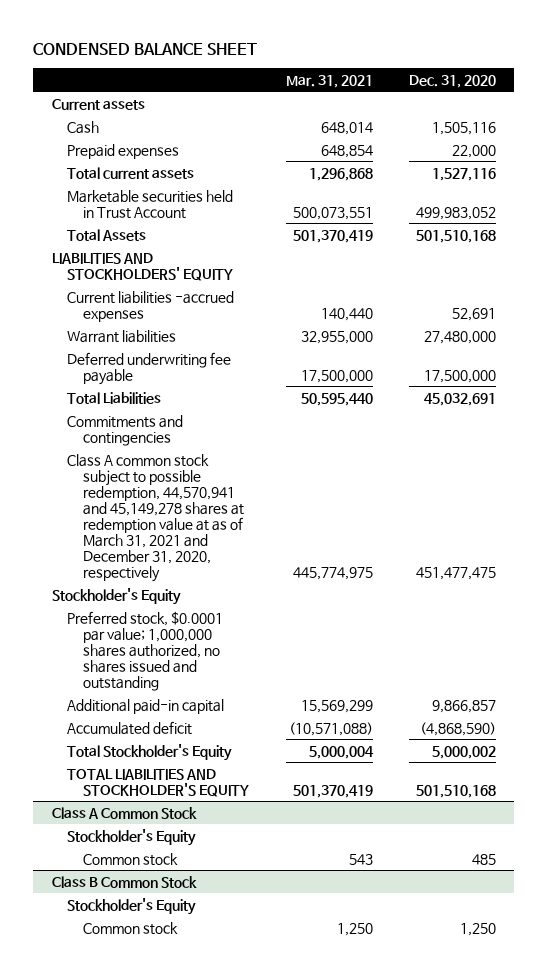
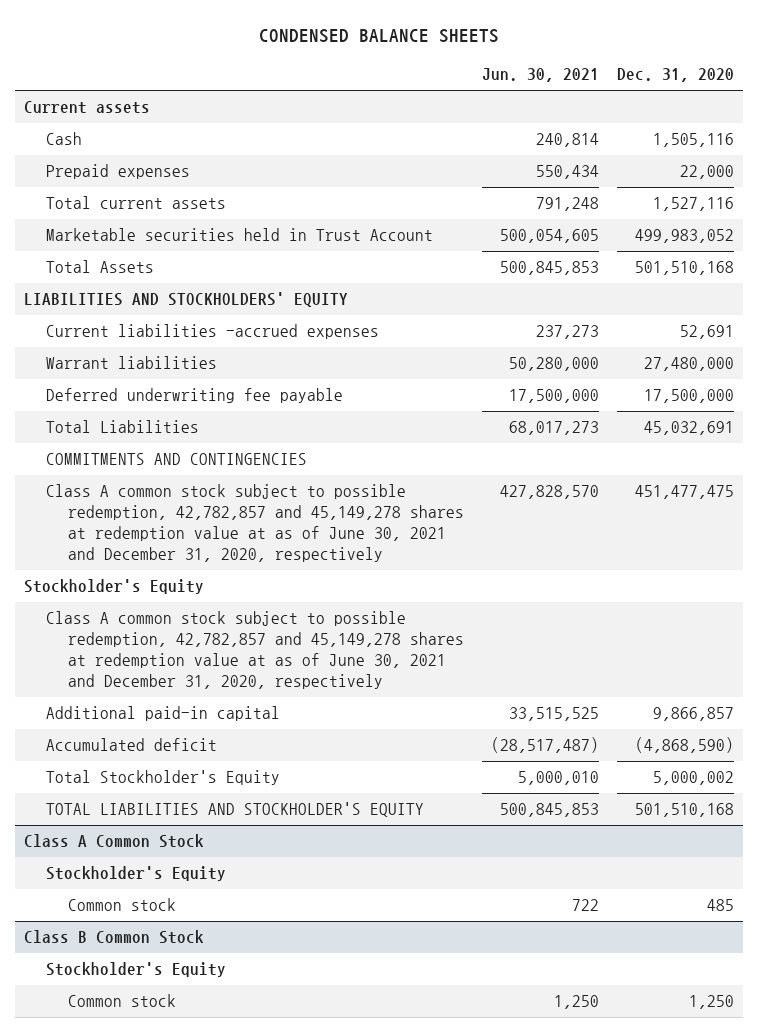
- CONDENSED BALANCE SHEET
+ CONDENSED BALANCE SHEETS
- | Mar. 31, 2021 | Dec. 31, 2020
+ | Jun. 30, 2021 | Dec. 31, 2020
- Commitments and contingencies
- Class A common stock subject to possible redemption, 44,570,941 and 45,149,278 shares at redemption value at as of March 31, 2021 and December 31, 2020, respectively | 445,774,975 | 451,477,475
+ COMMITMENTS AND CONTINGENCIES
+ Class A common stock subject to possible redemption, 42,782,857 and 45,149,278 shares at redemption value at as of June 30, 2021 and December 31, 2020, respectively | 427,828,570 | 451,477,475
- Preferred stock, $0.0001 par value; 1,000,000 shares authorized, no shares issued and outstanding
+ Class A common stock subject to possible redemption, 42,782,857 and 45,149,278 shares at redemption value at as of June 30, 2021 and December 31, 2020, respectively

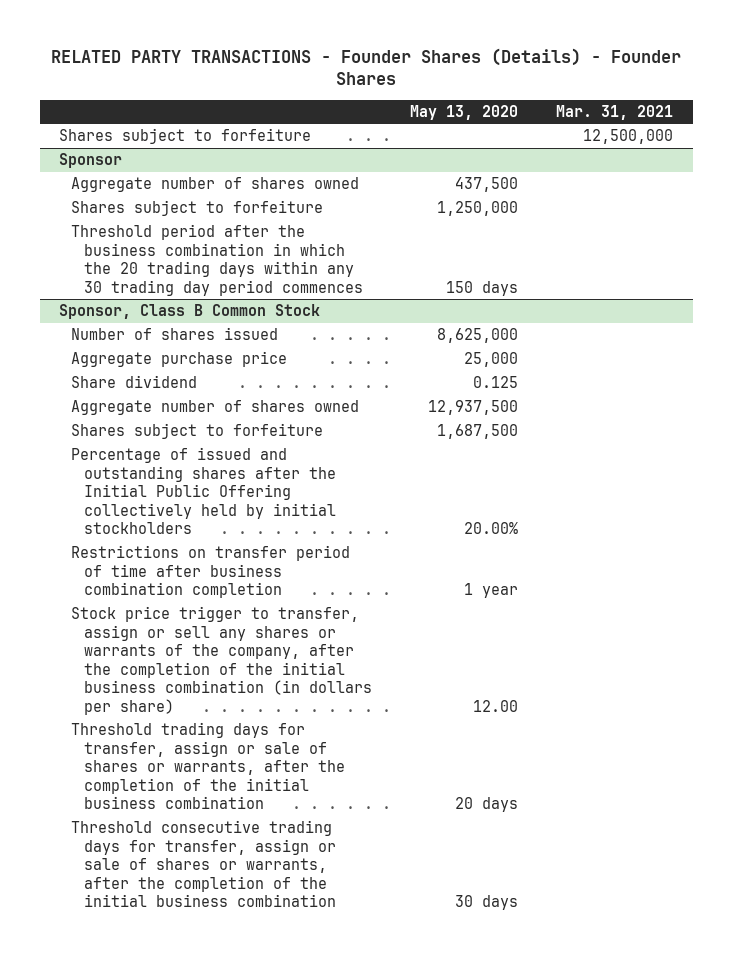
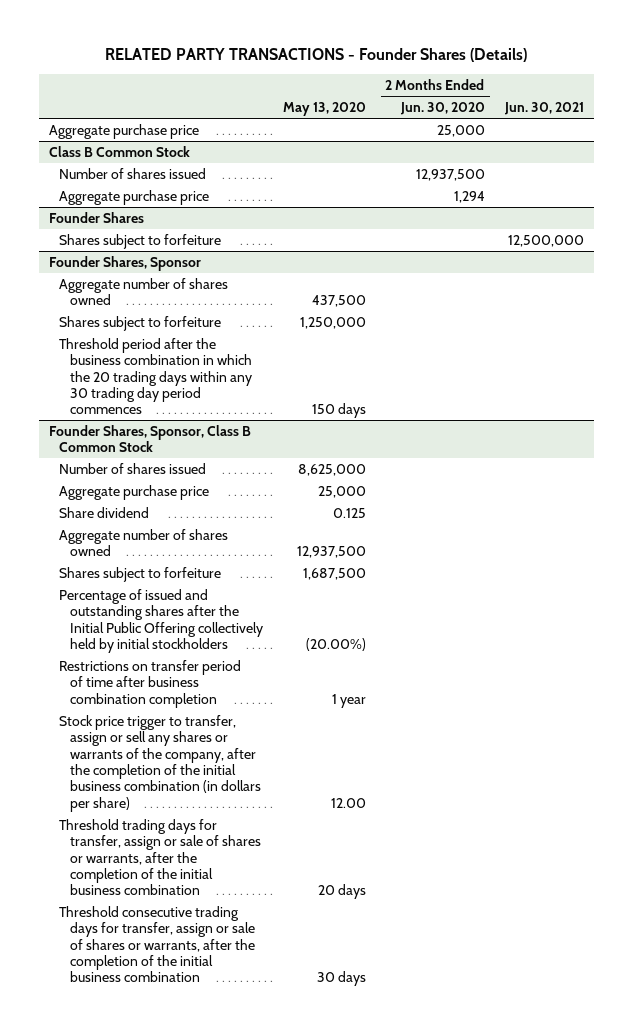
- RELATED PARTY TRANSACTIONS - Founder Shares (Details) - Founder Shares
+ RELATED PARTY TRANSACTIONS - Founder Shares (Details)
- | May 13, 2020 | Mar. 31, 2021
+ | May 13, 2020 | 2 Months Ended Jun. 30, 2020 | Jun. 30, 2021
+ Aggregate purchase price | | 25,000 |
+ Class B Common Stock
+ Number of shares issued | | 12,937,500 |
+ Aggregate purchase price | | 1,294 |
+ Founder Shares
- Sponsor
+ Founder Shares, Sponsor
- Sponsor, Class B Common Stock
+ Founder Shares, Sponsor, Class B Common Stock
- Percentage of issued and outstanding shares after the Initial Public Offering collectively held by initial stockholders | 20.00% |
+ Percentage of issued and outstanding shares after the Initial Public Offering collectively held by initial stockholders | (20.00%) | |

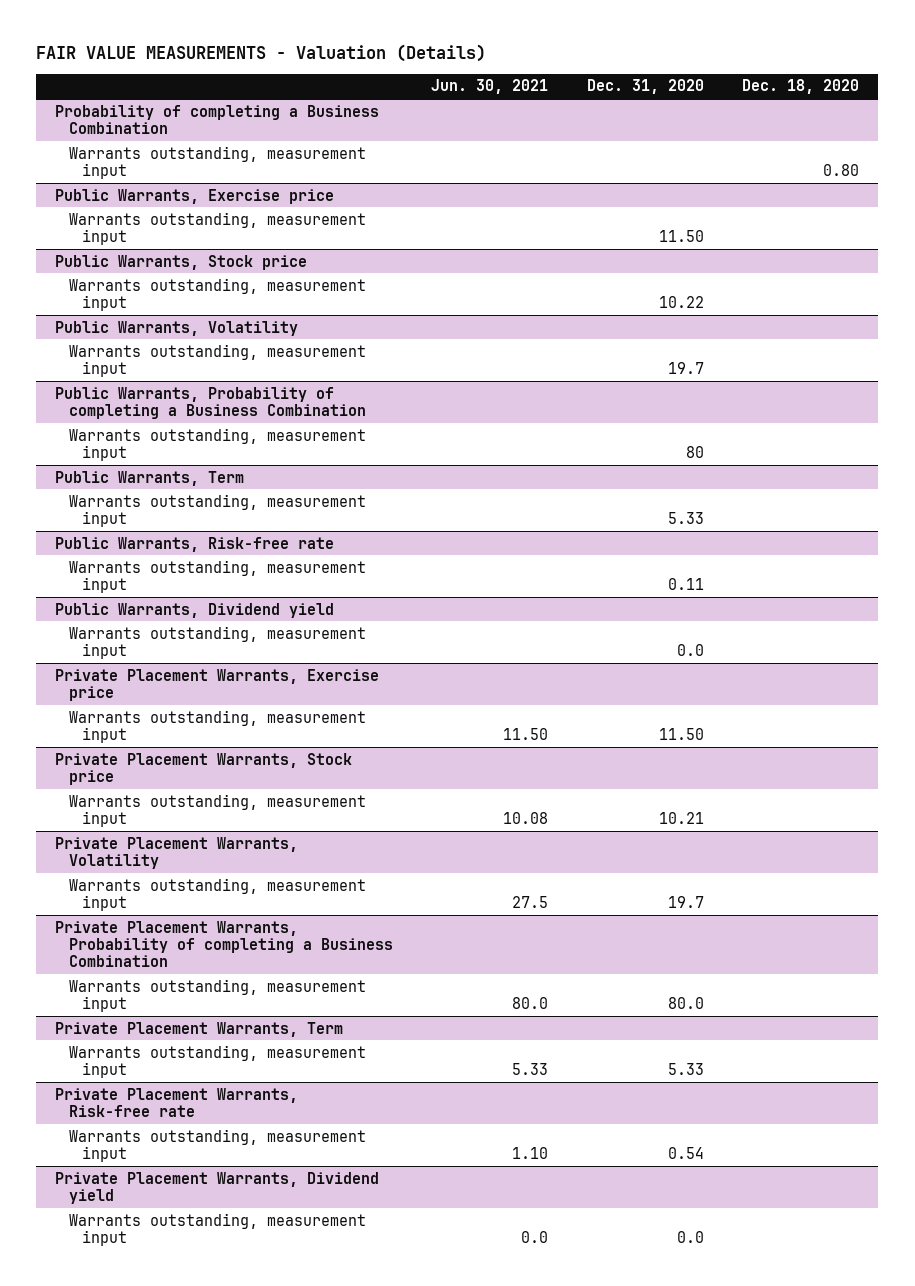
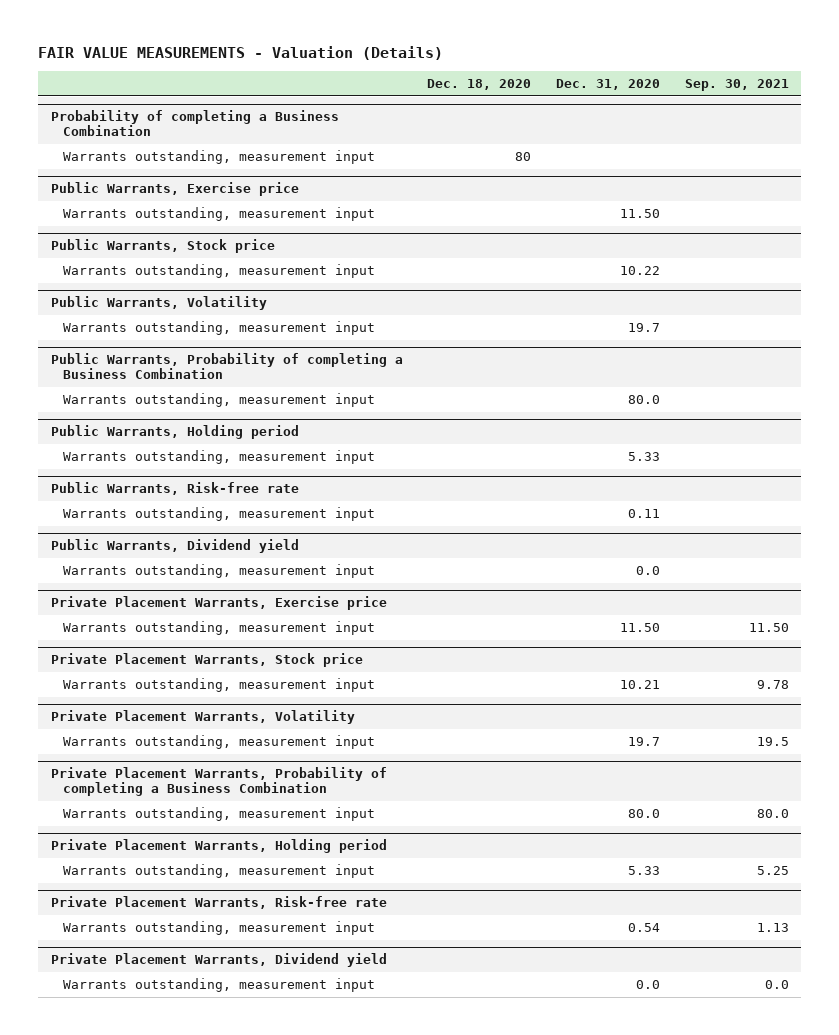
- | Jun. 30, 2021 | Dec. 31, 2020 | Dec. 18, 2020
+ | Dec. 18, 2020 | Dec. 31, 2020 | Sep. 30, 2021
@ Probability of completing a Business Combination
- Warrants outstanding, measurement input | | | 0.80
+ Warrants outstanding, measurement input | 80 | |
@ Public Warrants, Probability of completing a Business Combination
- Warrants outstanding, measurement input | | 80 |
- Public Warrants, Term
@ Public Warrants, Probability of completing a Business Combination
+ Warrants outstanding, measurement input | | 80.0 |
+ Public Warrants, Holding period
- Private Placement Warrants, Term
+ Private Placement Warrants, Holding period

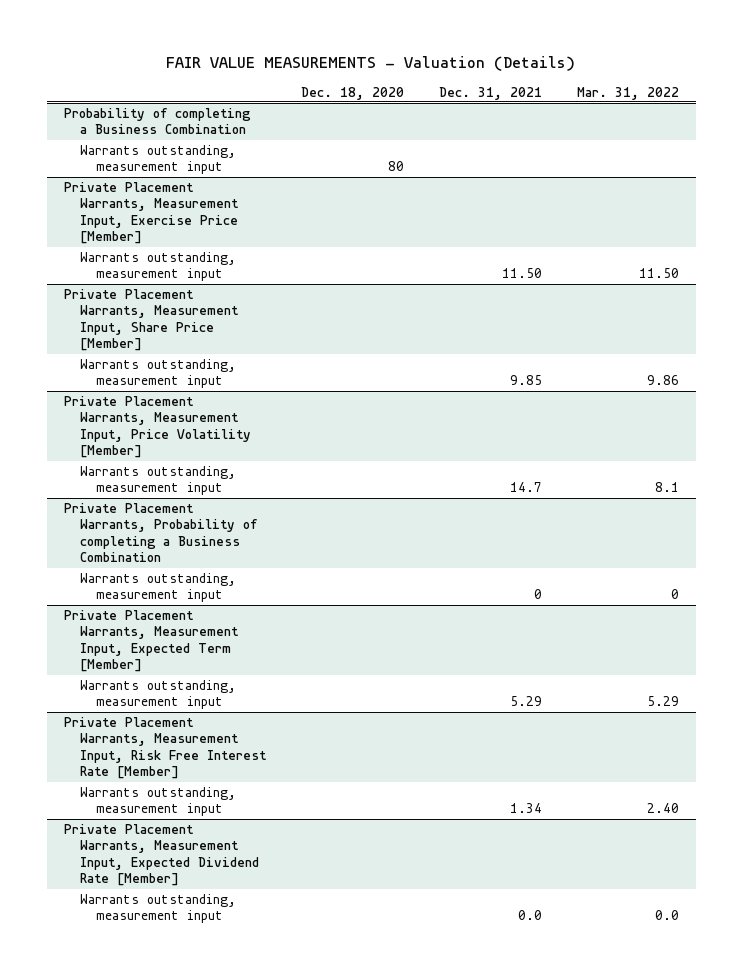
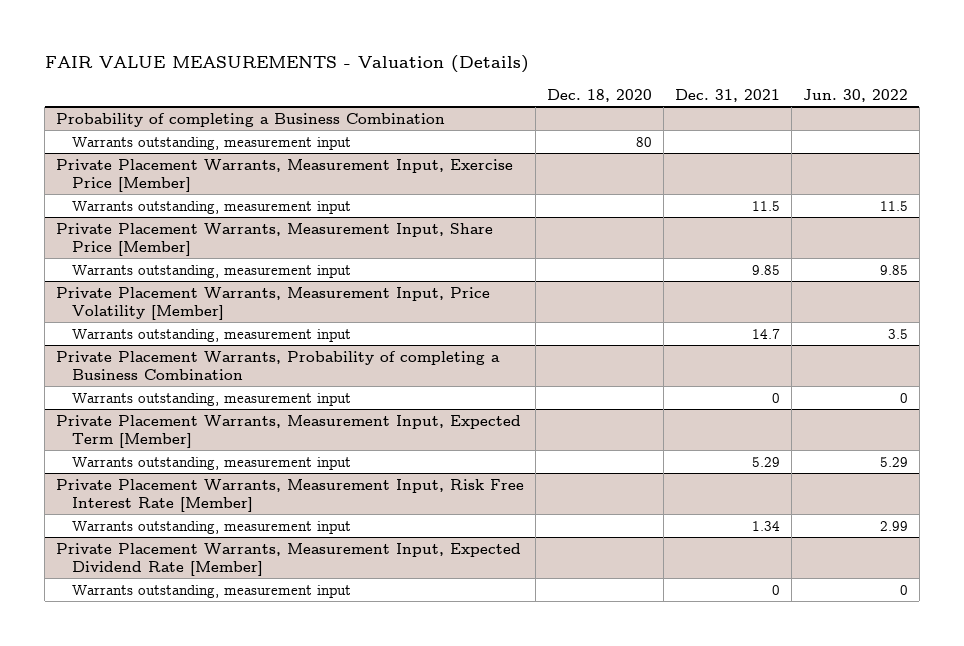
- | Dec. 18, 2020 | Dec. 31, 2021 | Mar. 31, 2022
+ | Dec. 18, 2020 | Dec. 31, 2021 | Jun. 30, 2022
@ Private Placement Warrants, Measurement Input, Exercise Price [Member]
- Warrants outstanding, measurement input | | 11.50 | 11.50
+ Warrants outstanding, measurement input | | 11.5 | 11.5
@ Private Placement Warrants, Measurement Input, Expected Dividend Rate [Member]
- Warrants outstanding, measurement input | | 0.0 | 0.0
+ Warrants outstanding, measurement input | | 0 | 0

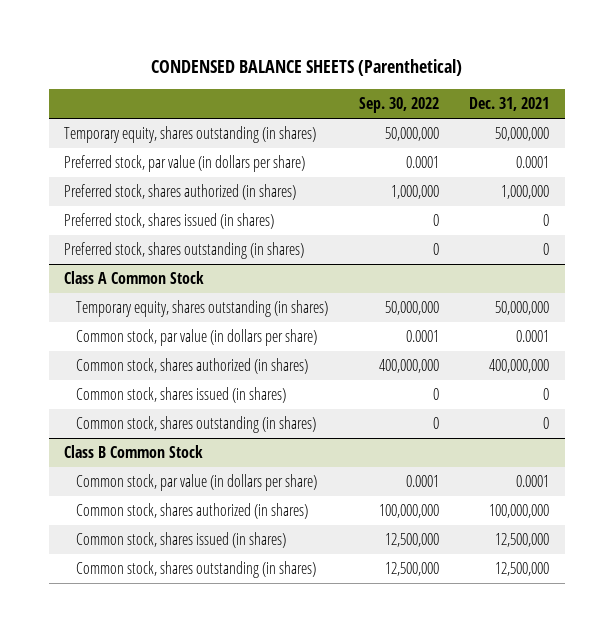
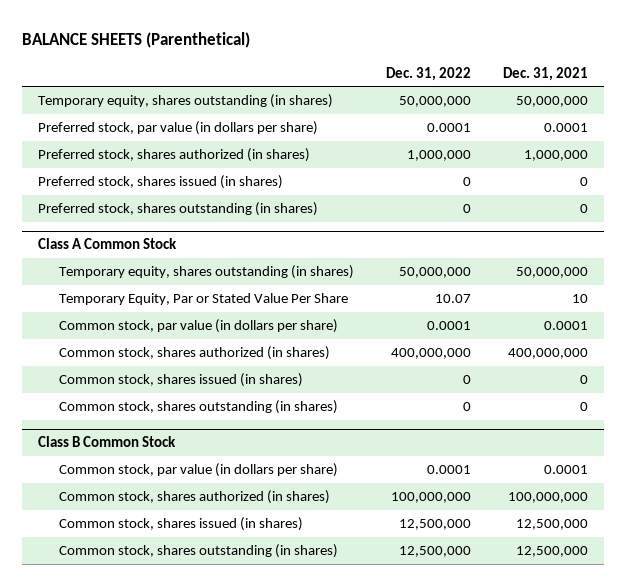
- CONDENSED BALANCE SHEETS (Parenthetical)
+ BALANCE SHEETS (Parenthetical)
- | Sep. 30, 2022 | Dec. 31, 2021
+ | Dec. 31, 2022 | Dec. 31, 2021
@ Class A Common Stock
+ Temporary Equity, Par or Stated Value Per Share | 10.07 | 10

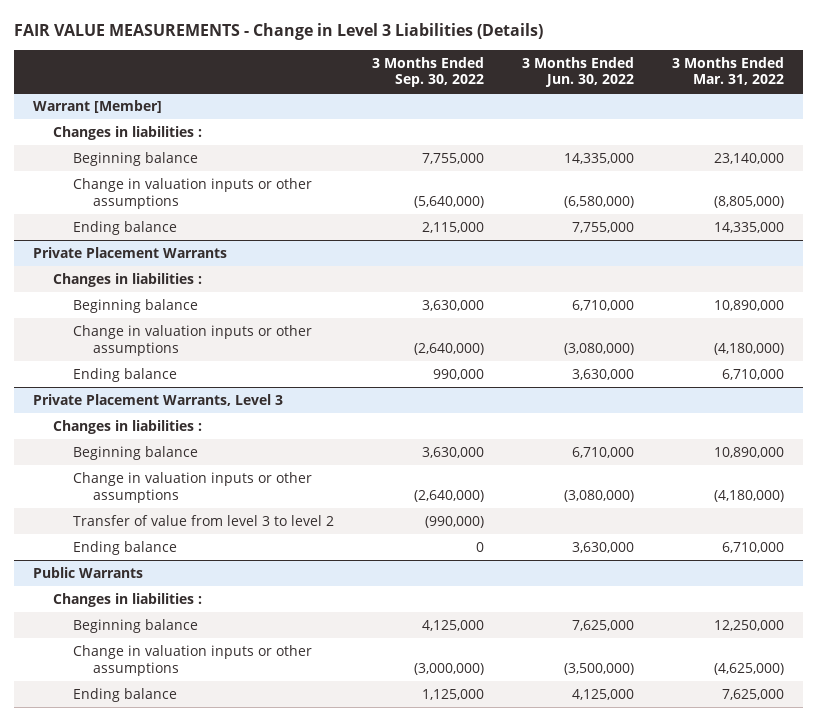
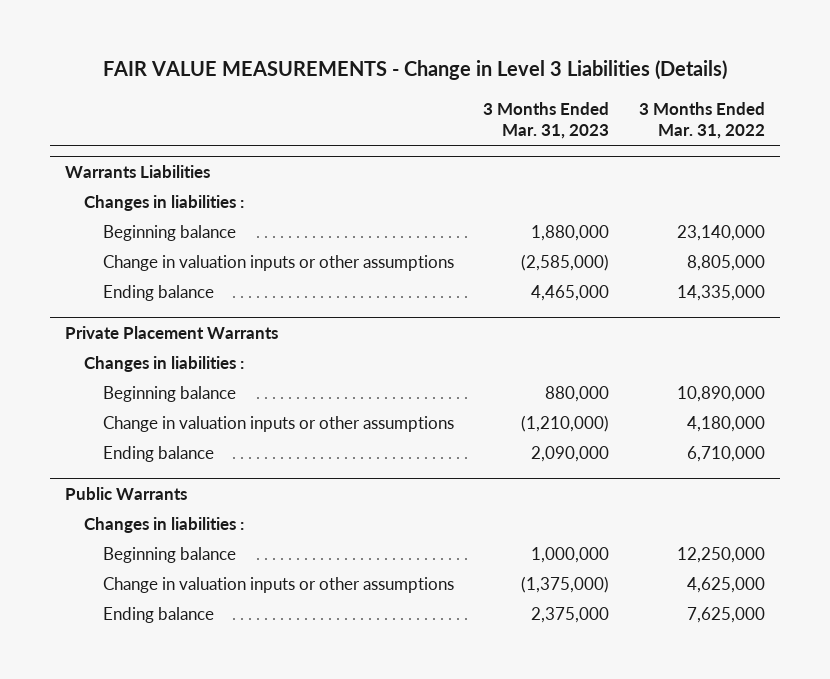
- | 3 Months Ended Sep. 30, 2022 | 3 Months Ended Jun. 30, 2022 | 3 Months Ended Mar. 31, 2022
+ | 3 Months Ended Mar. 31, 2023 | 3 Months Ended Mar. 31, 2022
- Warrant [Member]
+ Warrants Liabilities
- Change in valuation inputs or other assumptions | (5,640,000) | (6,580,000) | (8,805,000)
+ Change in valuation inputs or other assumptions | (2,585,000) | 8,805,000
@ Private Placement Warrants
- Change in valuation inputs or other assumptions | (2,640,000) | (3,080,000) | (4,180,000)
- Ending balance | 990,000 | 3,630,000 | 6,710,000
- Private Placement Warrants, Level 3
- Changes in liabilities :
- Beginning balance | 3,630,000 | 6,710,000 | 10,890,000
- Change in valuation inputs or other assumptions | (2,640,000) | (3,080,000) | (4,180,000)
- Transfer of value from level 3 to level 2 | (990,000) | |
@ Private Placement Warrants
+ Change in valuation inputs or other assumptions | (1,210,000) | 4,180,000
@ Public Warrants
- Change in valuation inputs or other assumptions | (3,000,000) | (3,500,000) | (4,625,000)
+ Change in valuation inputs or other assumptions | (1,375,000) | 4,625,000

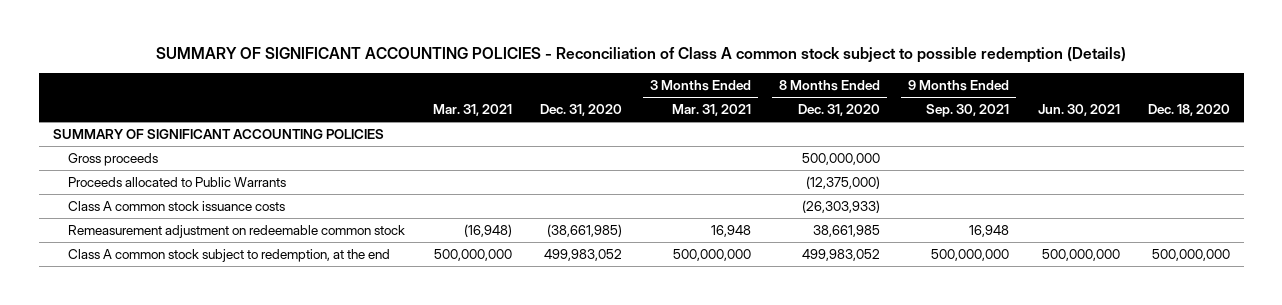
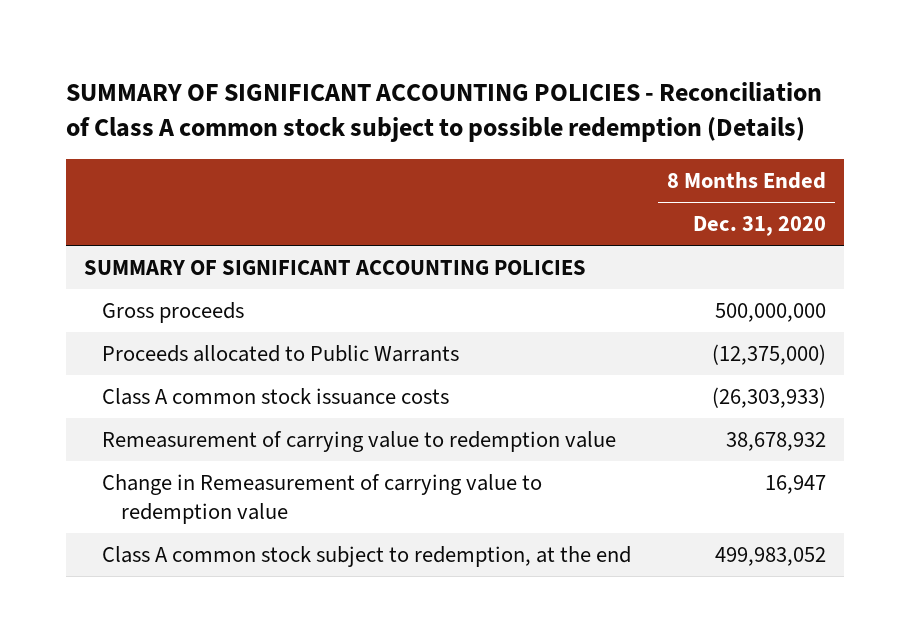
- | Mar. 31, 2021 | Dec. 31, 2020 | 3 Months Ended Mar. 31, 2021 | 8 Months Ended Dec. 31, 2020 | 9 Months Ended Sep. 30, 2021 | Jun. 30, 2021 | Dec. 18, 2020
+ | 8 Months Ended Dec. 31, 2020
- Remeasurement adjustment on redeemable common stock | (16,948) | (38,661,985) | 16,948 | 38,661,985 | 16,948 | |
+ Remeasurement of carrying value to redemption value | 38,678,932
+ Change in Remeasurement of carrying value to redemption value | 16,947

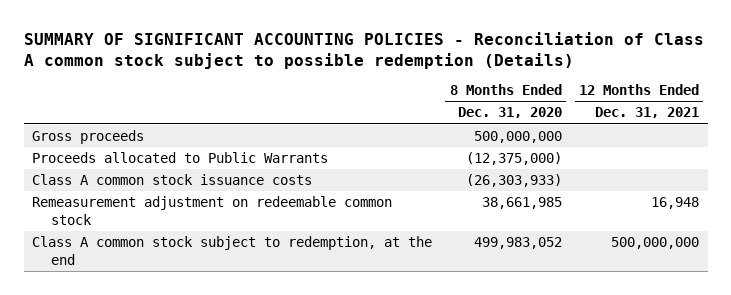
- | 8 Months Ended Dec. 31, 2020
+ | 8 Months Ended Dec. 31, 2020 | 12 Months Ended Dec. 31, 2021
- SUMMARY OF SIGNIFICANT ACCOUNTING POLICIES
- Remeasurement of carrying value to redemption value | 38,678,932
- Change in Remeasurement of carrying value to redemption value | 16,947
+ Remeasurement adjustment on redeemable common stock | 38,661,985 | 16,948

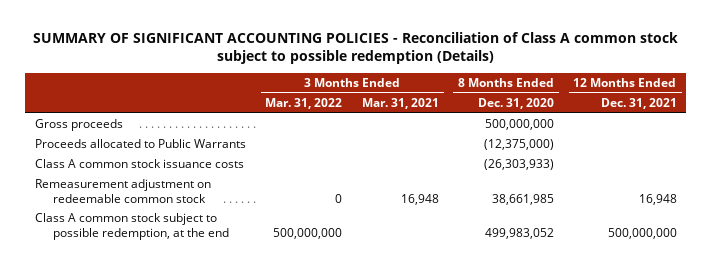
- | 8 Months Ended Dec. 31, 2020 | 12 Months Ended Dec. 31, 2021
+ | 3 Months Ended Mar. 31, 2022 | 3 Months Ended Mar. 31, 2021 | 8 Months Ended Dec. 31, 2020 | 12 Months Ended Dec. 31, 2021
- Class A common stock subject to redemption, at the end | 499,983,052 | 500,000,000
+ Class A common stock subject to possible redemption, at the end | 500,000,000 | | 499,983,052 | 500,000,000

